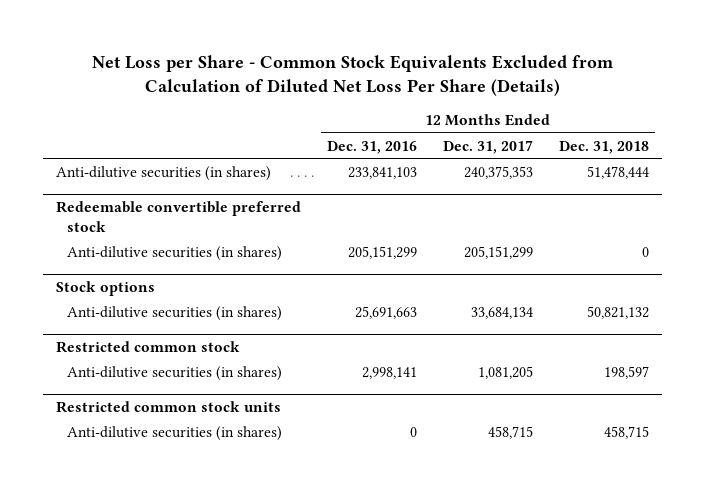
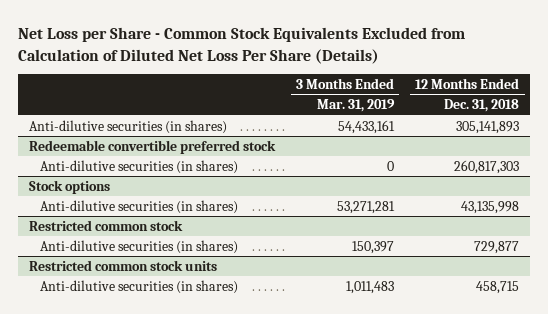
- | 12 Months Ended Dec. 31, 2016 | 12 Months Ended Dec. 31, 2017 | 12 Months Ended Dec. 31, 2018
+ | 3 Months Ended Mar. 31, 2019 | 12 Months Ended Dec. 31, 2018
- Anti-dilutive securities (in shares) | 233,841,103 | 240,375,353 | 51,478,444
+ Anti-dilutive securities (in shares) | 54,433,161 | 305,141,893
@ Redeemable convertible preferred stock
- Anti-dilutive securities (in shares) | 205,151,299 | 205,151,299 | 0
+ Anti-dilutive securities (in shares) | 0 | 260,817,303
@ Stock options
- Anti-dilutive securities (in shares) | 25,691,663 | 33,684,134 | 50,821,132
+ Anti-dilutive securities (in shares) | 53,271,281 | 43,135,998
@ Restricted common stock
- Anti-dilutive securities (in shares) | 2,998,141 | 1,081,205 | 198,597
+ Anti-dilutive securities (in shares) | 150,397 | 729,877

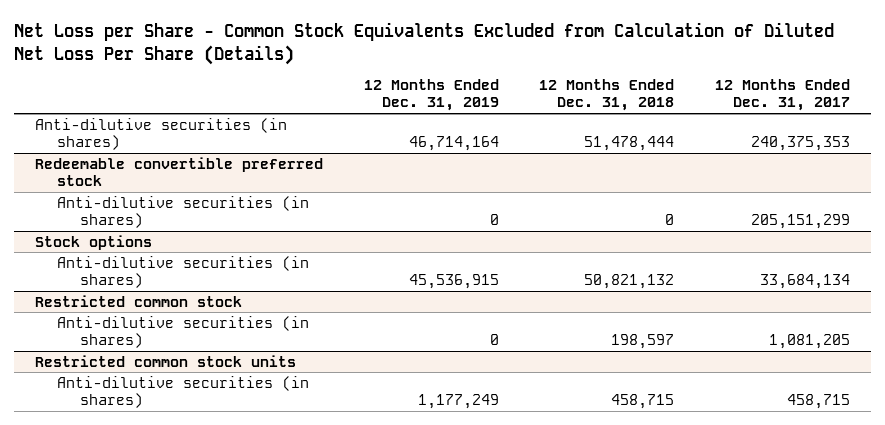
- | 3 Months Ended Mar. 31, 2019 | 12 Months Ended Dec. 31, 2018
+ | 12 Months Ended Dec. 31, 2019 | 12 Months Ended Dec. 31, 2018 | 12 Months Ended Dec. 31, 2017
- Anti-dilutive securities (in shares) | 54,433,161 | 305,141,893
+ Anti-dilutive securities (in shares) | 46,714,164 | 51,478,444 | 240,375,353
@ Redeemable convertible preferred stock
- Anti-dilutive securities (in shares) | 0 | 260,817,303
+ Anti-dilutive securities (in shares) | 0 | 0 | 205,151,299
@ Stock options
- Anti-dilutive securities (in shares) | 53,271,281 | 43,135,998
+ Anti-dilutive securities (in shares) | 45,536,915 | 50,821,132 | 33,684,134
@ Restricted common stock
- Anti-dilutive securities (in shares) | 150,397 | 729,877
+ Anti-dilutive securities (in shares) | 0 | 198,597 | 1,081,205

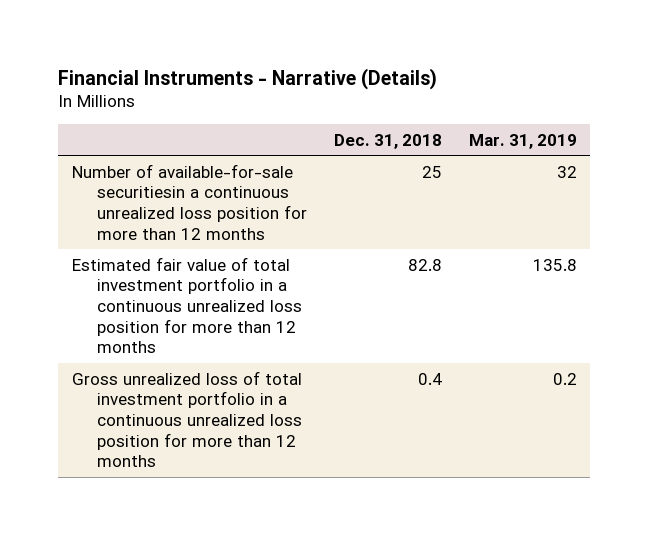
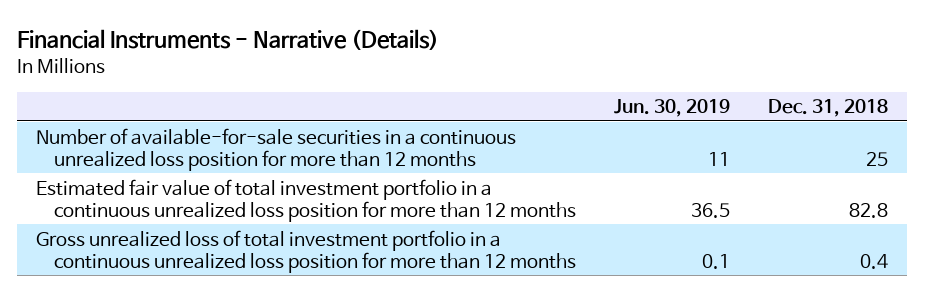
- | Dec. 31, 2018 | Mar. 31, 2019
+ | Jun. 30, 2019 | Dec. 31, 2018
- Number of available-for-sale securitiesin a continuous unrealized loss position for more than 12 months | 25 | 32
+ Number of available-for-sale securities in a continuous unrealized loss position for more than 12 months | 11 | 25

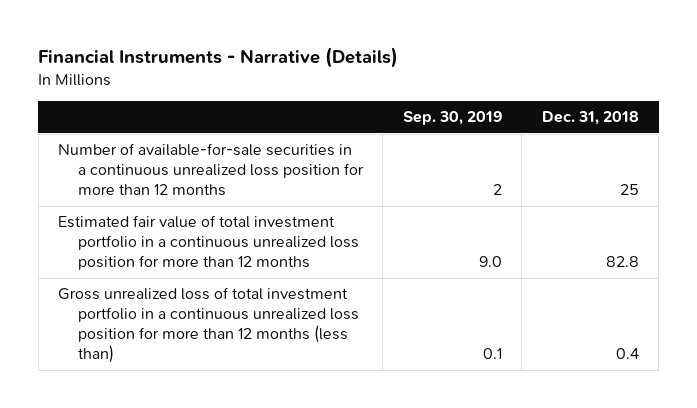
- | Jun. 30, 2019 | Dec. 31, 2018
+ | Sep. 30, 2019 | Dec. 31, 2018
- Gross unrealized loss of total investment portfolio in a continuous unrealized loss position for more than 12 months | 0.1 | 0.4
+ Gross unrealized loss of total investment portfolio in a continuous unrealized loss position for more than 12 months (less than) | 0.1 | 0.4

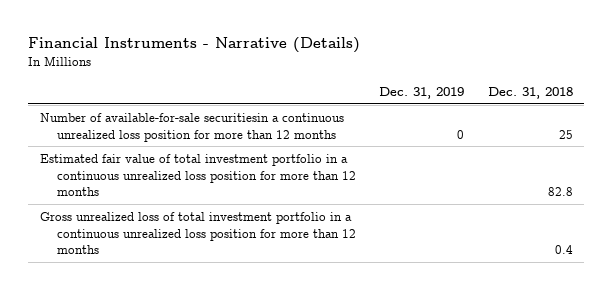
- | Sep. 30, 2019 | Dec. 31, 2018
+ | Dec. 31, 2019 | Dec. 31, 2018
- Number of available-for-sale securities in a continuous unrealized loss position for more than 12 months | 2 | 25
+ Number of available-for-sale securitiesin a continuous unrealized loss position for more than 12 months | 0 | 25
- Gross unrealized loss of total investment portfolio in a continuous unrealized loss position for more than 12 months (less than) | 0.1 | 0.4
+ Gross unrealized loss of total investment portfolio in a continuous unrealized loss position for more than 12 months | | 0.4

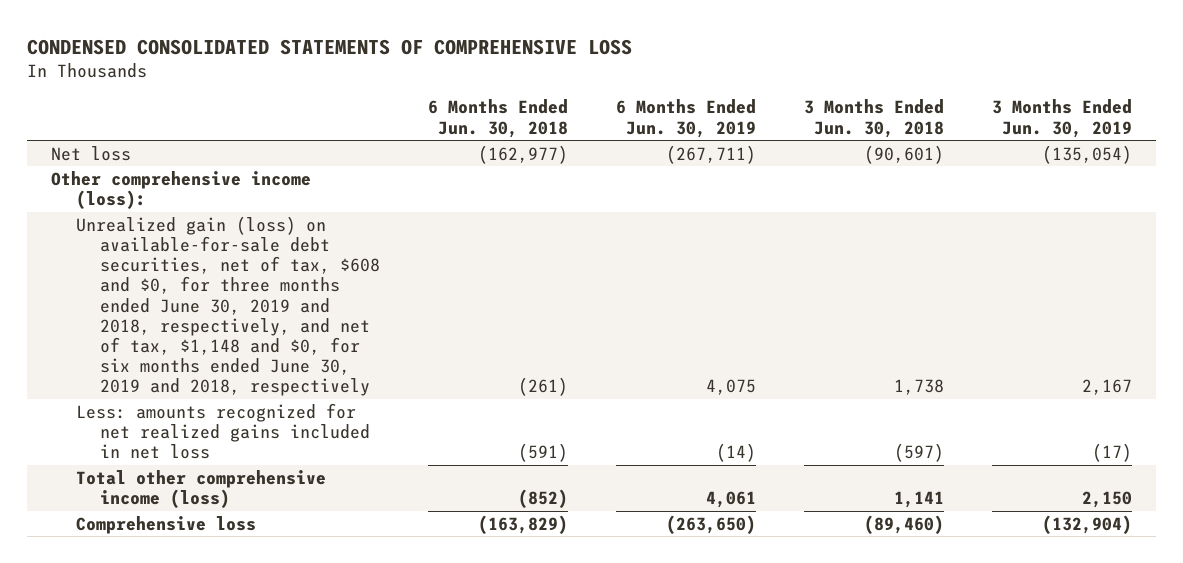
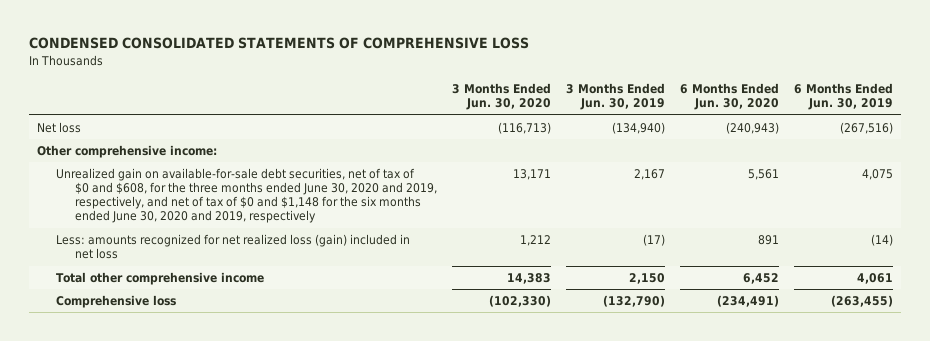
- | 6 Months Ended Jun. 30, 2018 | 6 Months Ended Jun. 30, 2019 | 3 Months Ended Jun. 30, 2018 | 3 Months Ended Jun. 30, 2019
+ | 3 Months Ended Jun. 30, 2020 | 3 Months Ended Jun. 30, 2019 | 6 Months Ended Jun. 30, 2020 | 6 Months Ended Jun. 30, 2019
- Net loss | (162,977) | (267,711) | (90,601) | (135,054)
- Other comprehensive income (loss):
- Unrealized gain (loss) on available-for-sale debt securities, net of tax, $608 and $0, for three months ended June 30, 2019 and 2018, respectively, and net of tax, $1,148 and $0, for six months ended June 30, 2019 and 2018, respectively | (261) | 4,075 | 1,738 | 2,167
- Less: amounts recognized for net realized gains included in net loss | (591) | (14) | (597) | (17)
- Total other comprehensive income (loss) | (852) | 4,061 | 1,141 | 2,150
- Comprehensive loss | (163,829) | (263,650) | (89,460) | (132,904)
+ Net loss | (116,713) | (134,940) | (240,943) | (267,516)
+ Other comprehensive income:
+ Unrealized gain on available-for-sale debt securities, net of tax of $0 and $608, for the three months ended June 30, 2020 and 2019, respectively, and net of tax of $0 and $1,148 for the six months ended June 30, 2020 and 2019, respectively | 13,171 | 2,167 | 5,561 | 4,075
+ Less: amounts recognized for net realized loss (gain) included in net loss | 1,212 | (17) | 891 | (14)
+ Total other comprehensive income | 14,383 | 2,150 | 6,452 | 4,061
+ Comprehensive loss | (102,330) | (132,790) | (234,491) | (263,455)

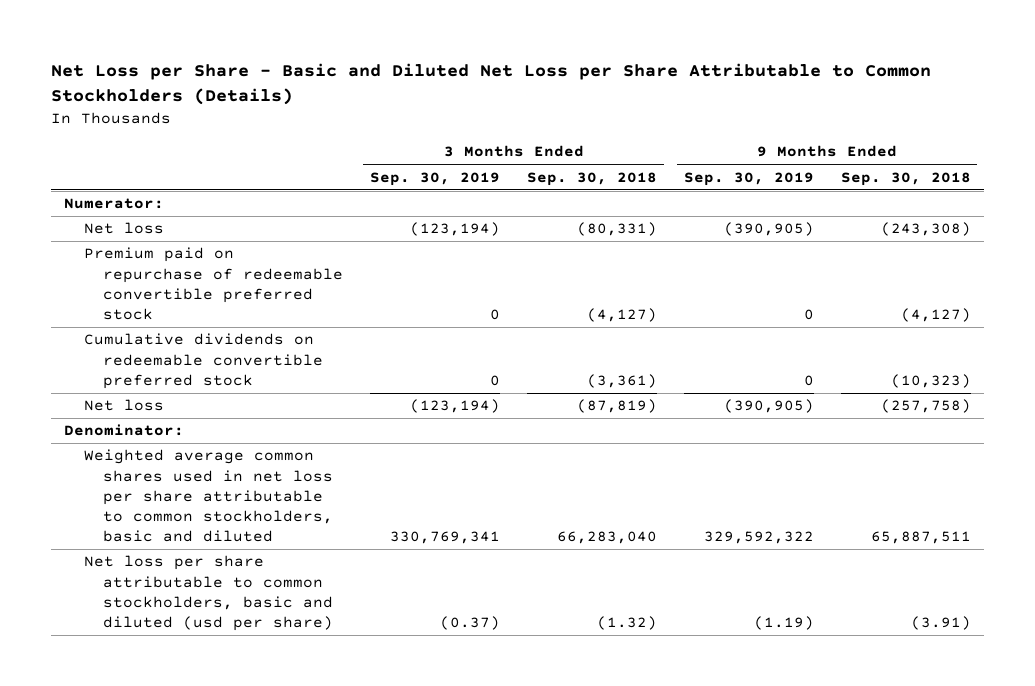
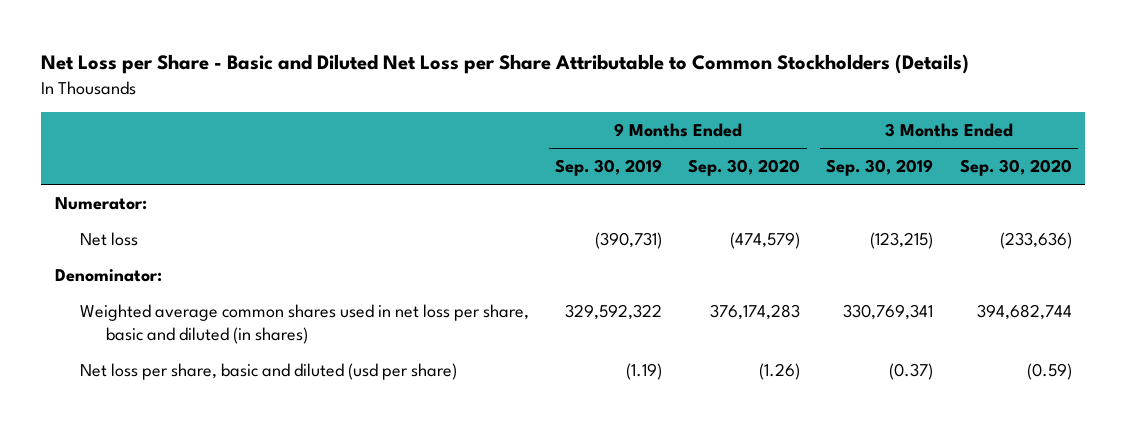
- | 3 Months Ended Sep. 30, 2019 | 3 Months Ended Sep. 30, 2018 | 9 Months Ended Sep. 30, 2019 | 9 Months Ended Sep. 30, 2018
+ | 9 Months Ended Sep. 30, 2019 | 9 Months Ended Sep. 30, 2020 | 3 Months Ended Sep. 30, 2019 | 3 Months Ended Sep. 30, 2020
- Net loss | (123,194) | (80,331) | (390,905) | (243,308)
- Premium paid on repurchase of redeemable convertible preferred stock | 0 | (4,127) | 0 | (4,127)
- Cumulative dividends on redeemable convertible preferred stock | 0 | (3,361) | 0 | (10,323)
- Net loss | (123,194) | (87,819) | (390,905) | (257,758)
+ Net loss | (390,731) | (474,579) | (123,215) | (233,636)
- Weighted average common shares used in net loss per share attributable to common stockholders, basic and diluted | 330,769,341 | 66,283,040 | 329,592,322 | 65,887,511
- Net loss per share attributable to common stockholders, basic and diluted (usd per share) | (0.37) | (1.32) | (1.19) | (3.91)
+ Weighted average common shares used in net loss per share, basic and diluted (in shares) | 329,592,322 | 376,174,283 | 330,769,341 | 394,682,744
+ Net loss per share, basic and diluted (usd per share) | (1.19) | (1.26) | (0.37) | (0.59)

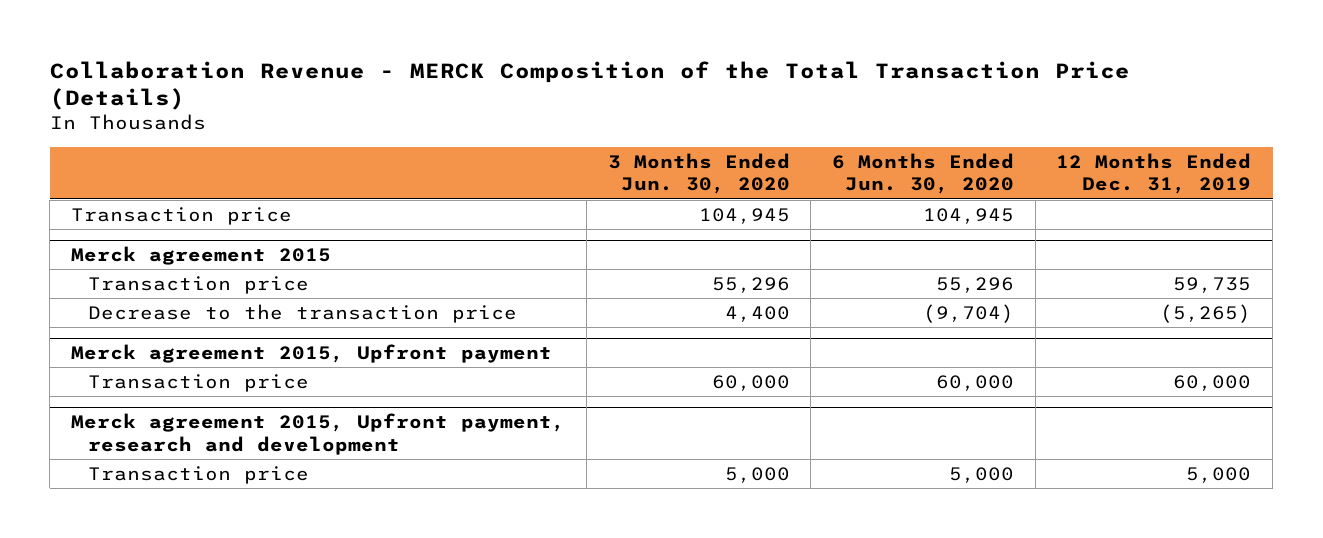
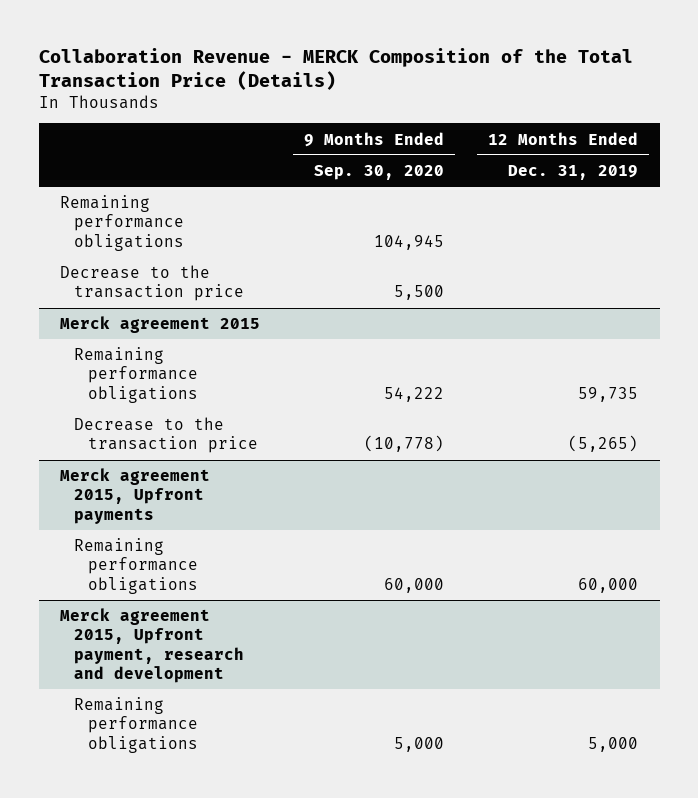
- | 3 Months Ended Jun. 30, 2020 | 6 Months Ended Jun. 30, 2020 | 12 Months Ended Dec. 31, 2019
+ | 9 Months Ended Sep. 30, 2020 | 12 Months Ended Dec. 31, 2019
- Transaction price | 104,945 | 104,945 |
+ Remaining performance obligations | 104,945 |
+ Decrease to the transaction price | 5,500 |
@ Merck agreement 2015
- Transaction price | 55,296 | 55,296 | 59,735
+ Remaining performance obligations | 54,222 | 59,735
- Merck agreement 2015, Upfront payment
- Transaction price | 60,000 | 60,000 | 60,000
+ Merck agreement 2015, Upfront payments
+ Remaining performance obligations | 60,000 | 60,000
@ Merck agreement 2015, Upfront payment, research and development
- Transaction price | 5,000 | 5,000 | 5,000
+ Remaining performance obligations | 5,000 | 5,000

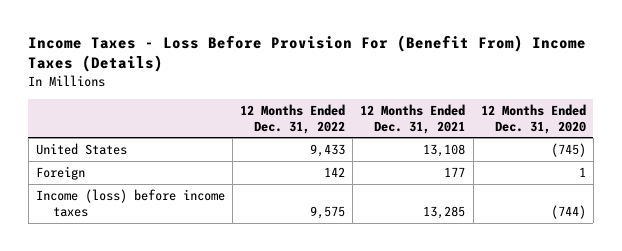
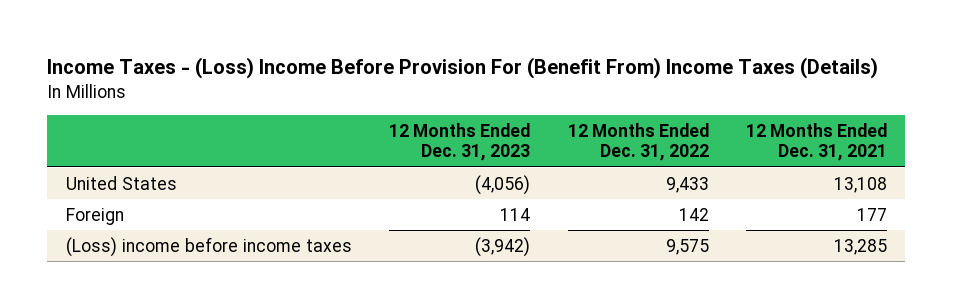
- Income Taxes - Loss Before Provision For (Benefit From) Income Taxes (Details)
+ Income Taxes - (Loss) Income Before Provision For (Benefit From) Income Taxes (Details)
- | 12 Months Ended Dec. 31, 2022 | 12 Months Ended Dec. 31, 2021 | 12 Months Ended Dec. 31, 2020
+ | 12 Months Ended Dec. 31, 2023 | 12 Months Ended Dec. 31, 2022 | 12 Months Ended Dec. 31, 2021
- Income (loss) before income taxes | 9,575 | 13,285 | (744)
+ (Loss) income before income taxes | (3,942) | 9,575 | 13,285

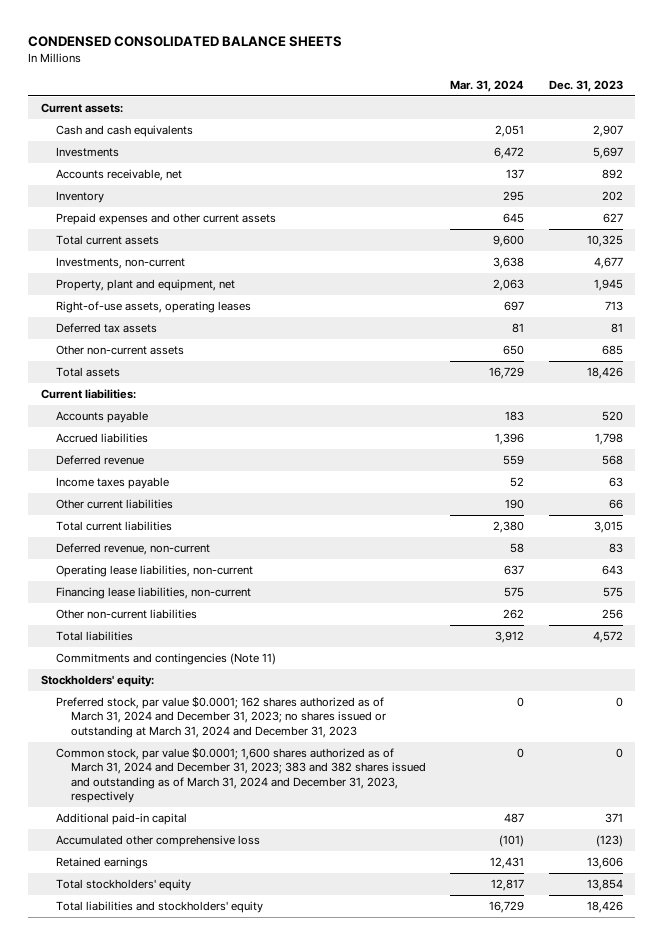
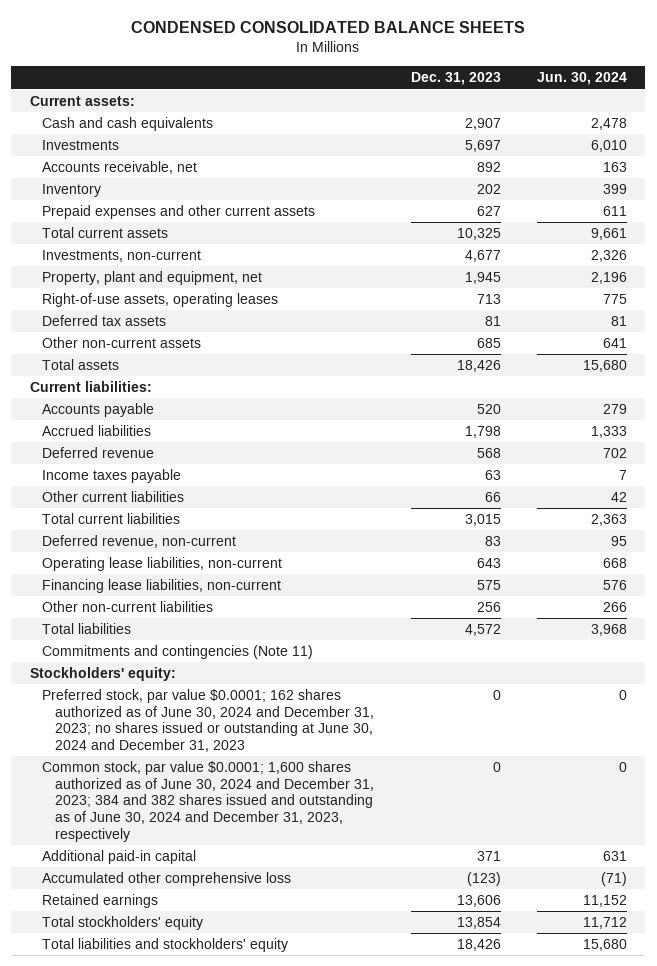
- | Mar. 31, 2024 | Dec. 31, 2023
+ | Dec. 31, 2023 | Jun. 30, 2024
- Preferred stock, par value $0.0001; 162 shares authorized as of March 31, 2024 and December 31, 2023; no shares issued or outstanding at March 31, 2024 and December 31, 2023 | 0 | 0
- Common stock, par value $0.0001; 1,600 shares authorized as of March 31, 2024 and December 31, 2023; 383 and 382 shares issued and outstanding as of March 31, 2024 and December 31, 2023, respectively | 0 | 0
+ Preferred stock, par value $0.0001; 162 shares authorized as of June 30, 2024 and December 31, 2023; no shares issued or outstanding at June 30, 2024 and December 31, 2023 | 0 | 0
+ Common stock, par value $0.0001; 1,600 shares authorized as of June 30, 2024 and December 31, 2023; 384 and 382 shares issued and outstanding as of June 30, 2024 and December 31, 2023, respectively | 0 | 0

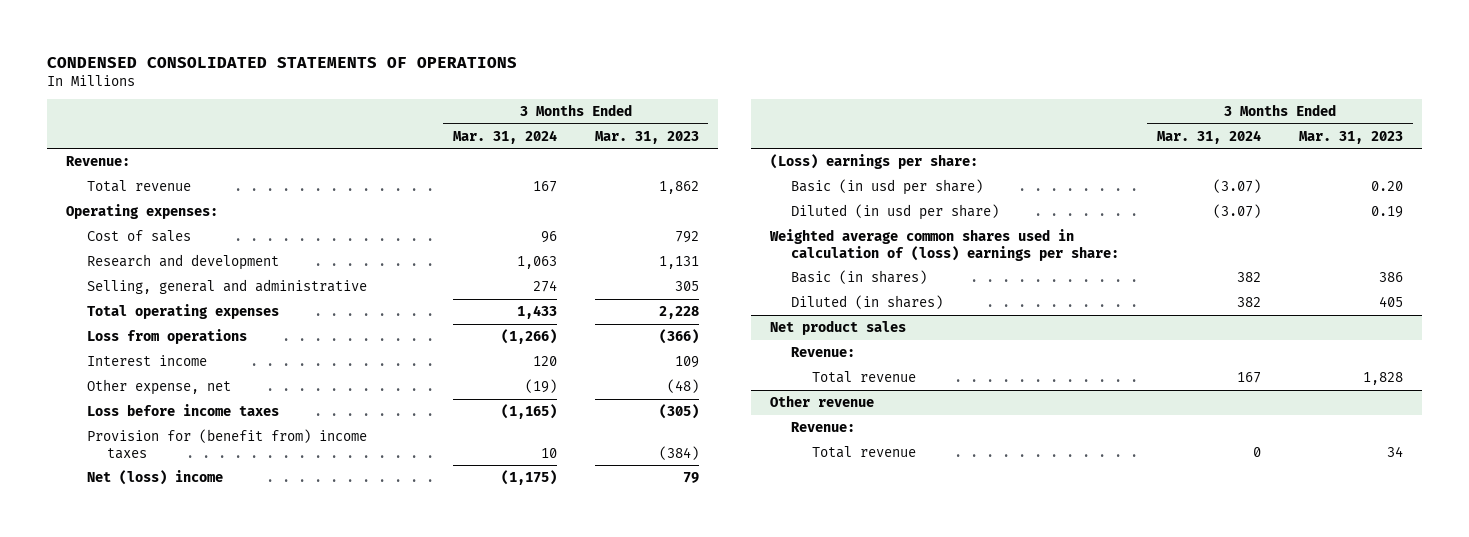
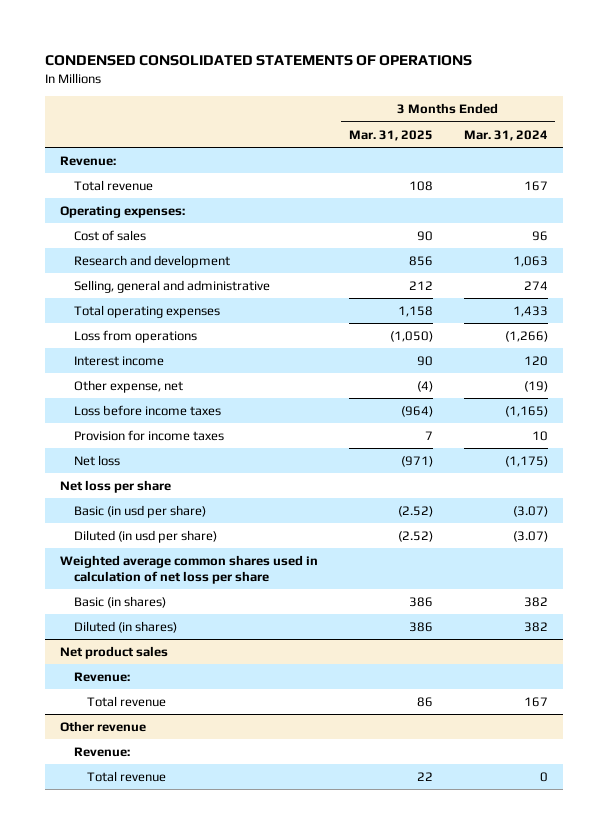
- | 3 Months Ended Mar. 31, 2024 | 3 Months Ended Mar. 31, 2023
+ | 3 Months Ended Mar. 31, 2025 | 3 Months Ended Mar. 31, 2024
- Provision for (benefit from) income taxes | 10 | (384)
- Net (loss) income | (1,175) | 79
- (Loss) earnings per share:
+ Provision for income taxes | 7 | 10
+ Net loss | (971) | (1,175)
+ Net loss per share
- Weighted average common shares used in calculation of (loss) earnings per share:
+ Weighted average common shares used in calculation of net loss per share

